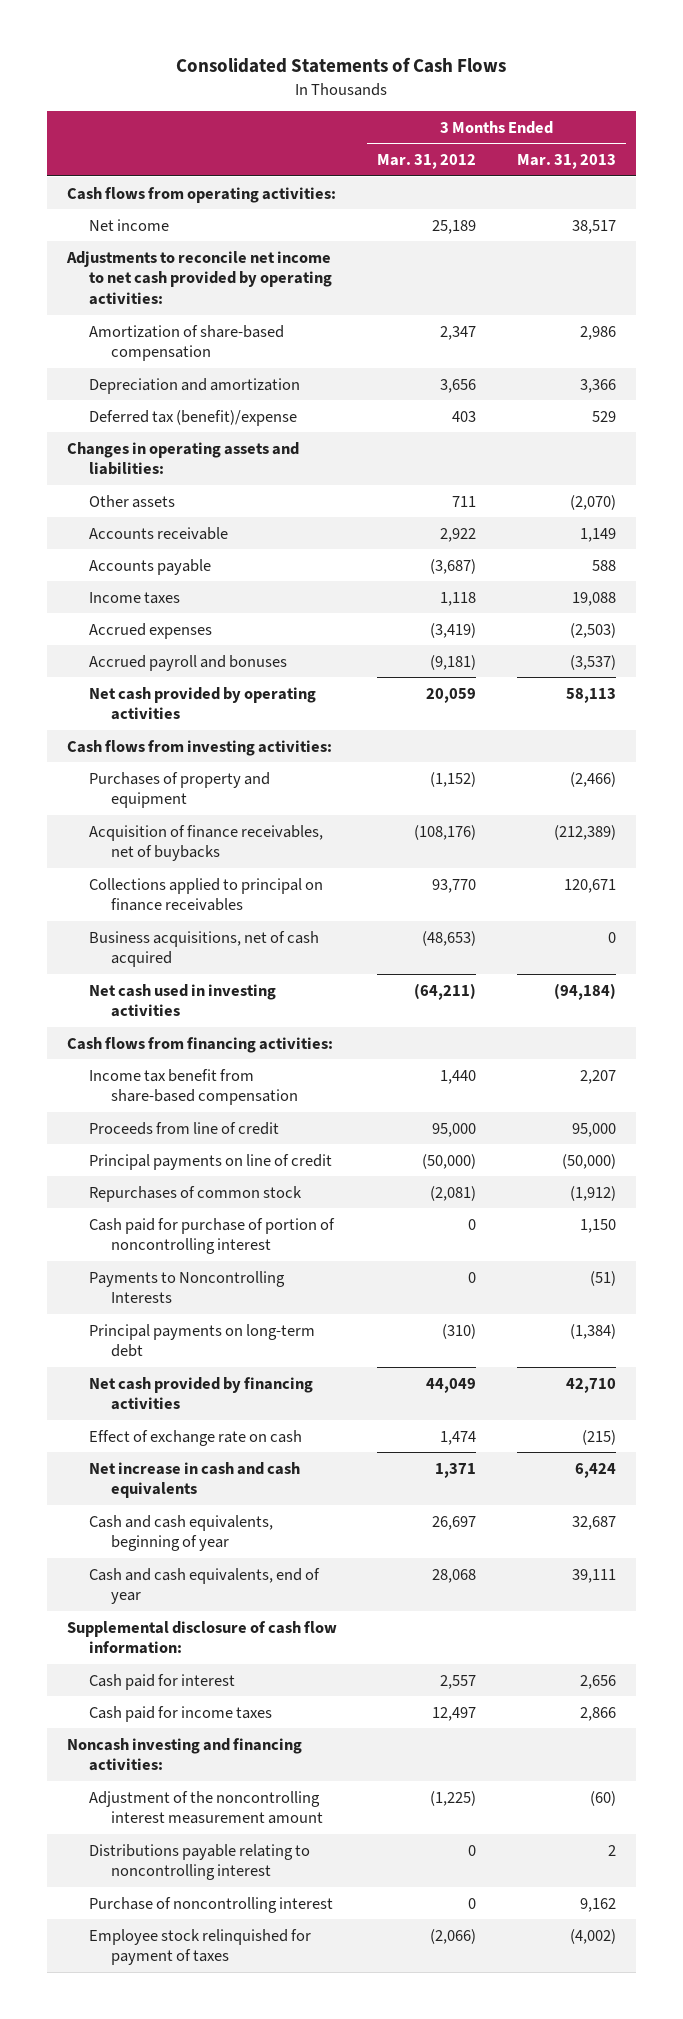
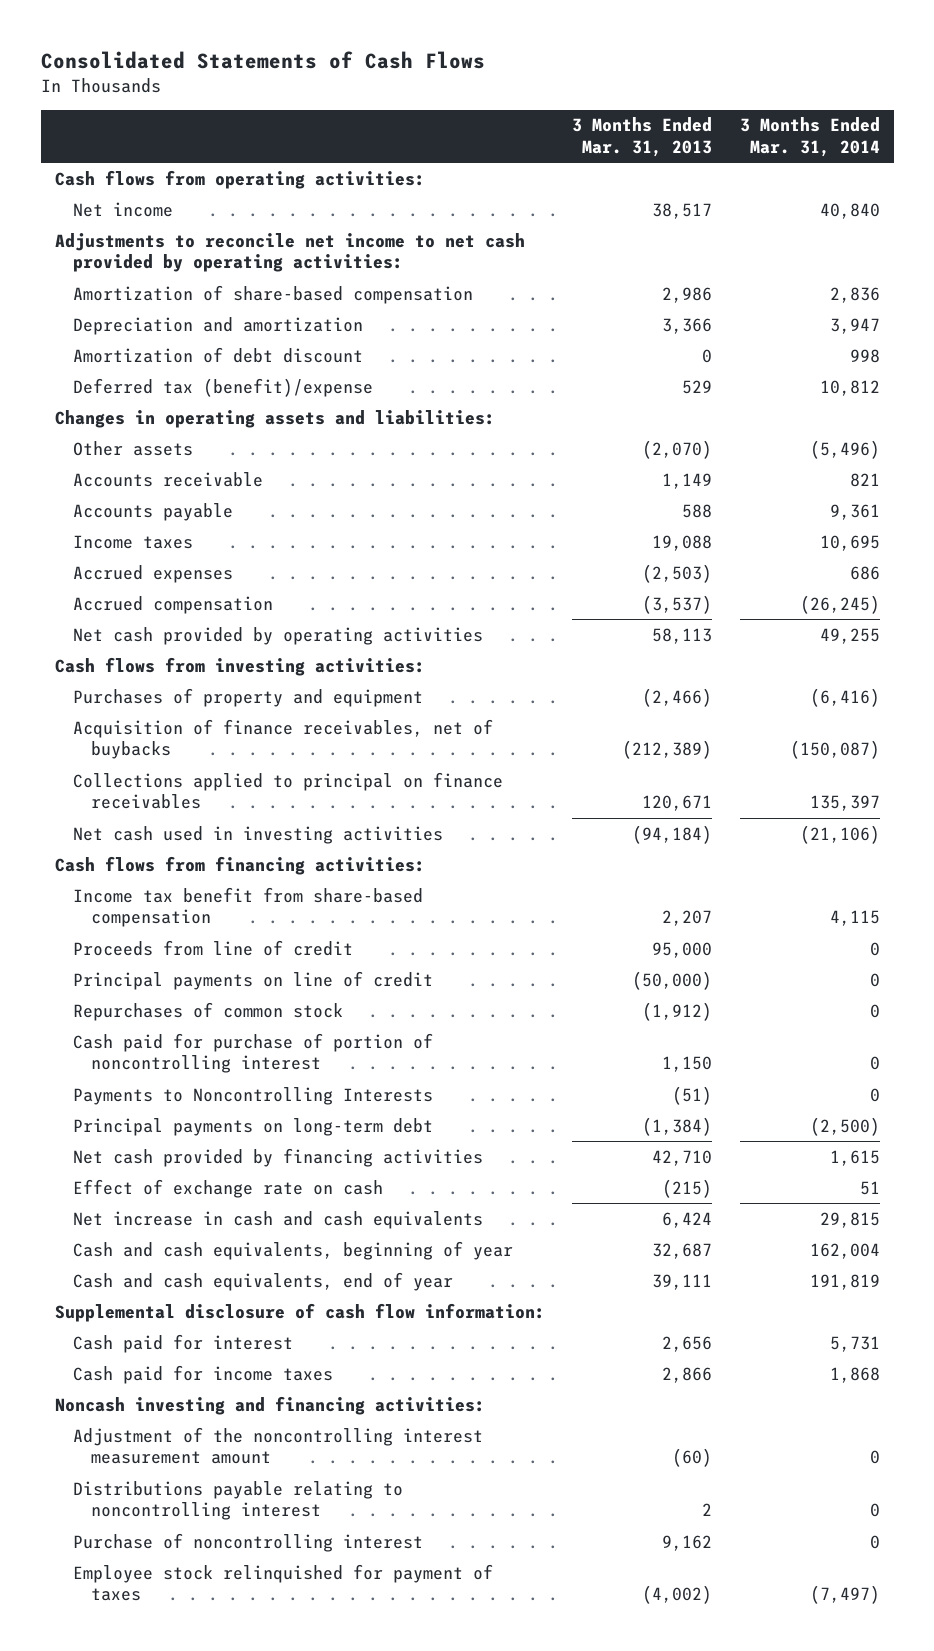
- | 3 Months Ended Mar. 31, 2012 | 3 Months Ended Mar. 31, 2013
+ | 3 Months Ended Mar. 31, 2013 | 3 Months Ended Mar. 31, 2014
+ Amortization of debt discount | 0 | 998
- Accrued payroll and bonuses | (9,181) | (3,537)
+ Accrued compensation | (3,537) | (26,245)
- Business acquisitions, net of cash acquired | (48,653) | 0

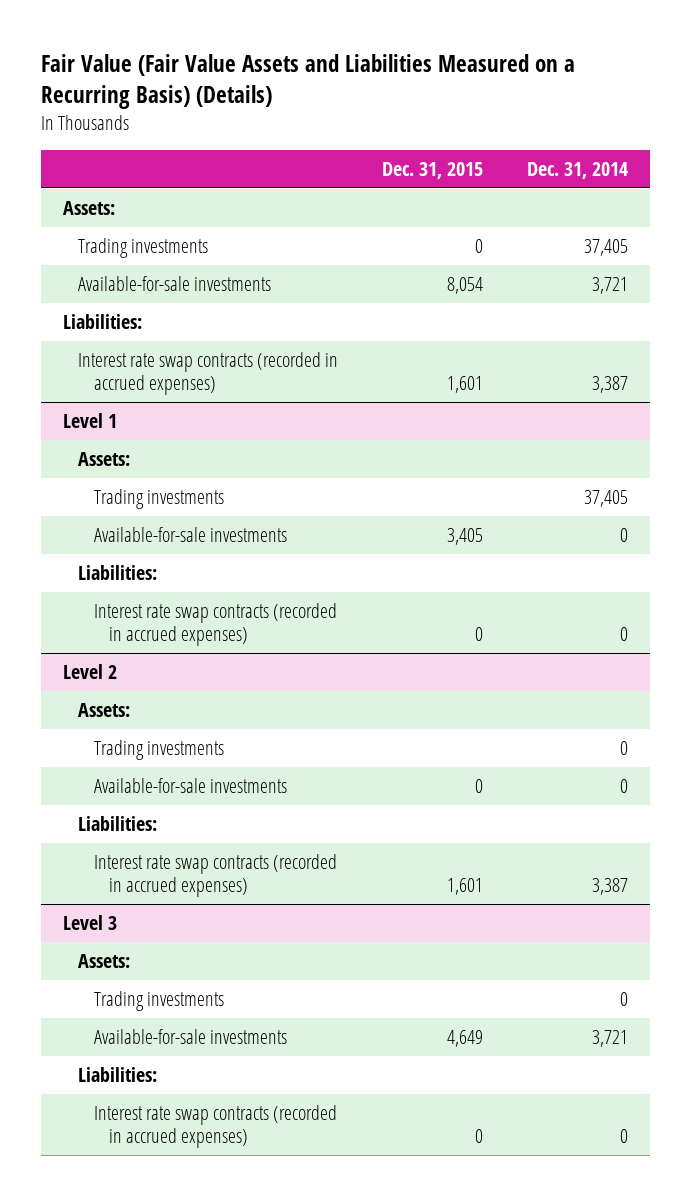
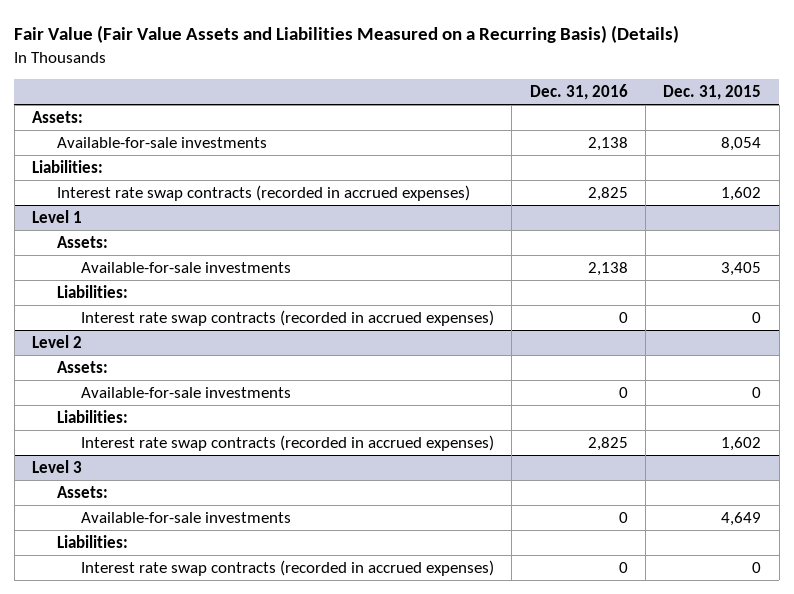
- | Dec. 31, 2015 | Dec. 31, 2014
+ | Dec. 31, 2016 | Dec. 31, 2015
- Trading investments | 0 | 37,405
- Interest rate swap contracts (recorded in accrued expenses) | 1,601 | 3,387
+ Interest rate swap contracts (recorded in accrued expenses) | 2,825 | 1,602
@ Level 1
- Trading investments | | 37,405
@ Level 2
- Trading investments | | 0
- Interest rate swap contracts (recorded in accrued expenses) | 1,601 | 3,387
+ Interest rate swap contracts (recorded in accrued expenses) | 2,825 | 1,602
@ Level 3
- Trading investments | | 0

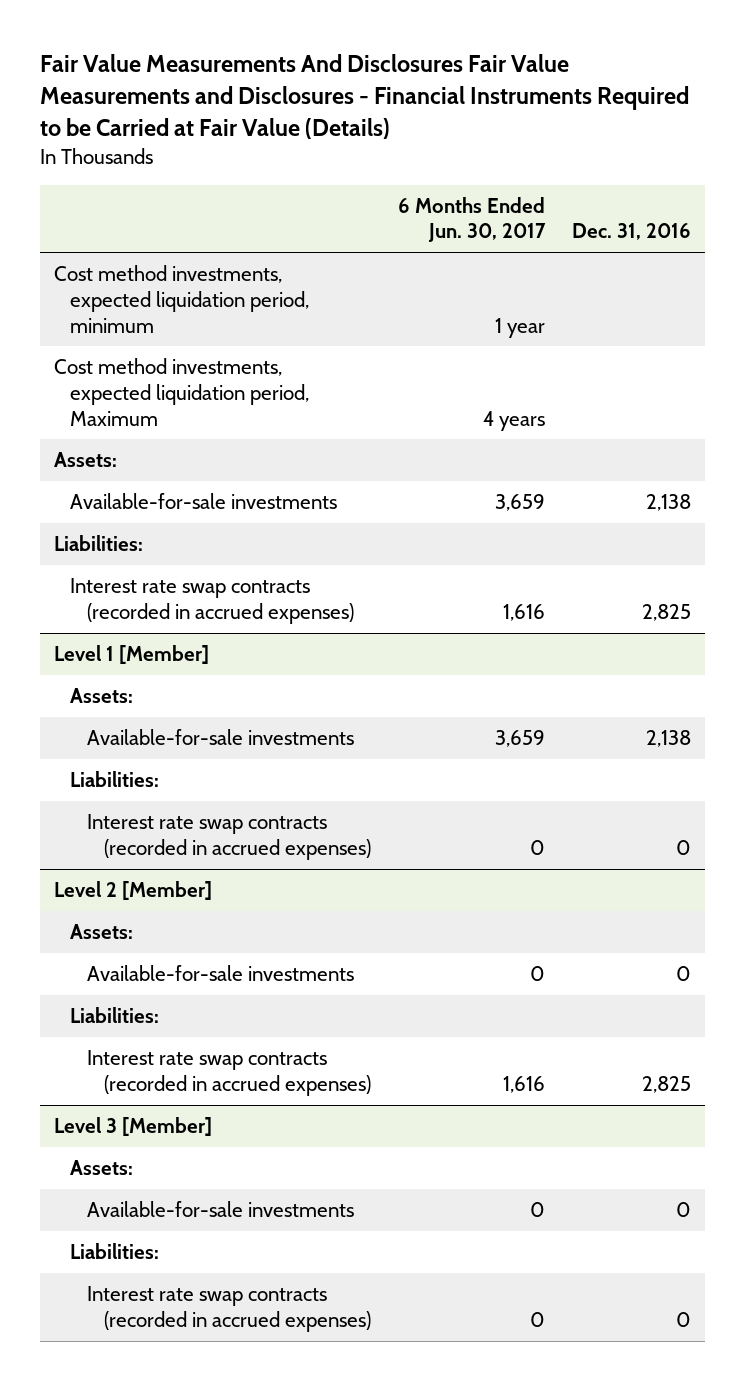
- Fair Value (Fair Value Assets and Liabilities Measured on a Recurring Basis) (Details)
+ Fair Value Measurements And Disclosures Fair Value Measurements and Disclosures - Financial Instruments Required to be Carried at Fair Value (Details)
- | Dec. 31, 2016 | Dec. 31, 2015
+ | 6 Months Ended Jun. 30, 2017 | Dec. 31, 2016
+ Cost method investments, expected liquidation period, minimum | 1 year |
+ Cost method investments, expected liquidation period, Maximum | 4 years |
- Level 1
+ Level 1 [Member]
- Level 2
+ Level 2 [Member]
- Level 3
+ Level 3 [Member]

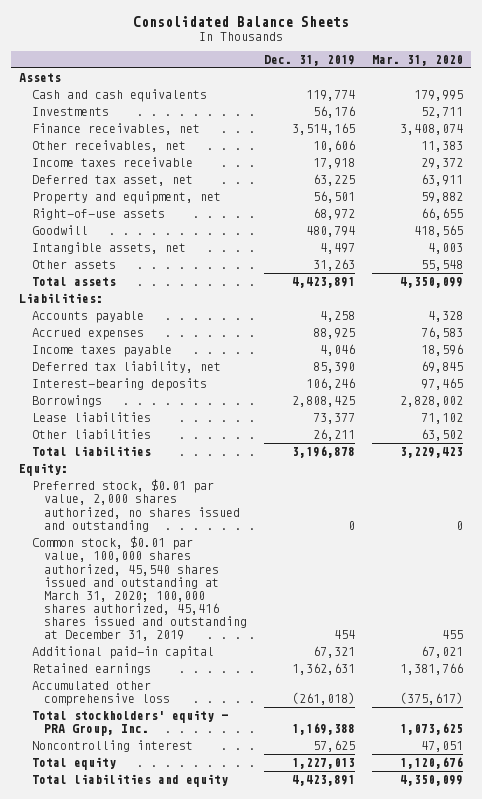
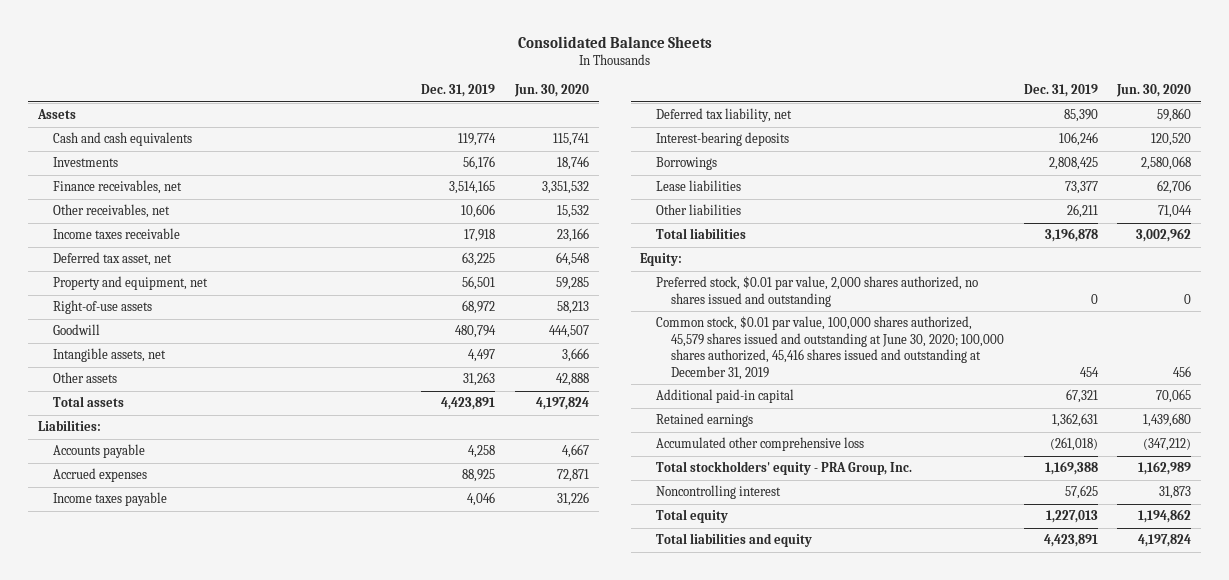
- | Dec. 31, 2019 | Mar. 31, 2020
+ | Dec. 31, 2019 | Jun. 30, 2020
- Common stock, $0.01 par value, 100,000 shares authorized, 45,540 shares issued and outstanding at March 31, 2020; 100,000 shares authorized, 45,416 shares issued and outstanding at December 31, 2019 | 454 | 455
+ Common stock, $0.01 par value, 100,000 shares authorized, 45,579 shares issued and outstanding at June 30, 2020; 100,000 shares authorized, 45,416 shares issued and outstanding at December 31, 2019 | 454 | 456

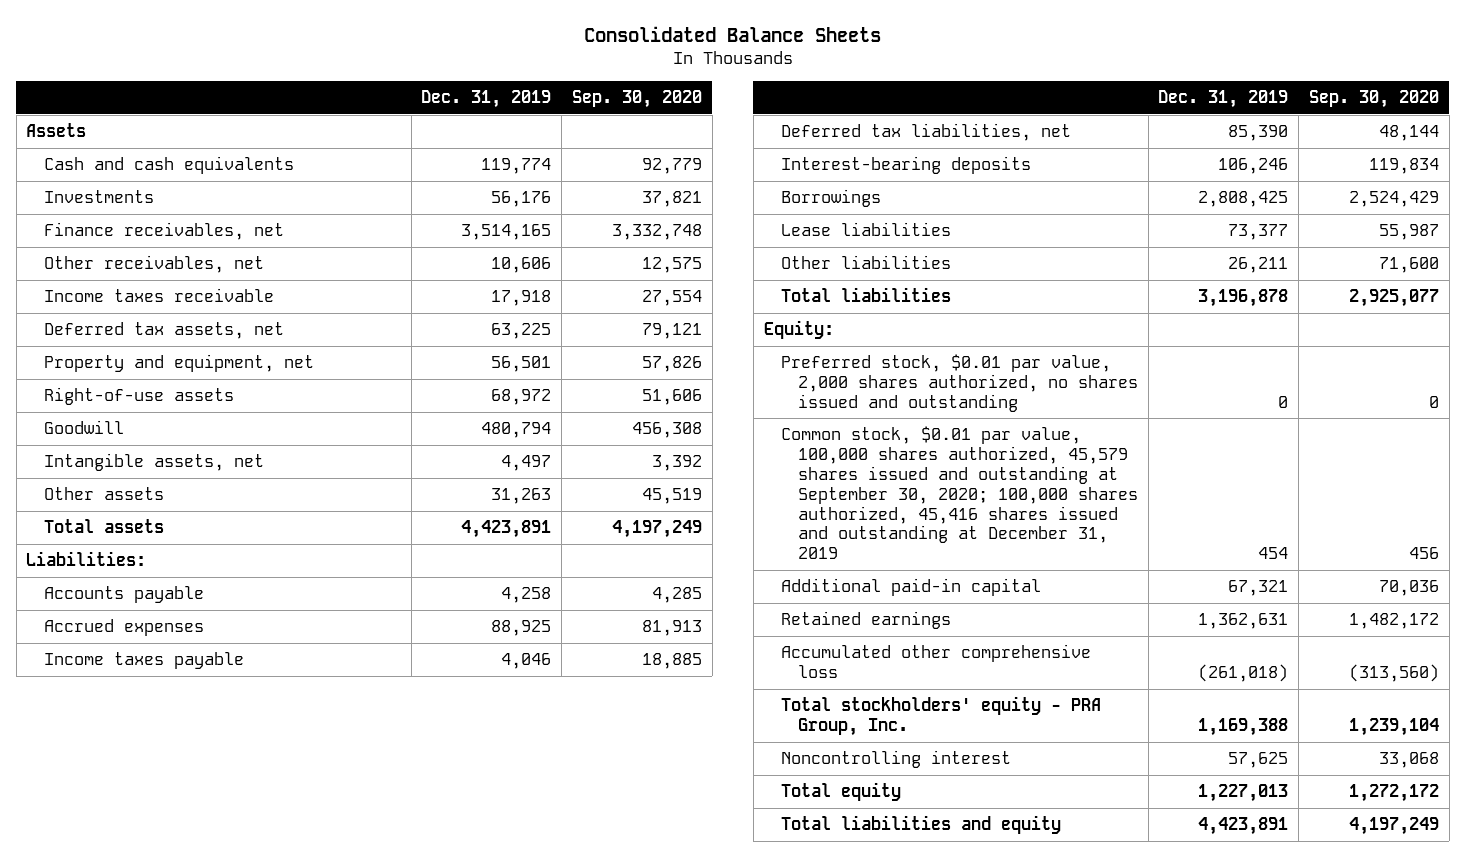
- | Dec. 31, 2019 | Jun. 30, 2020
+ | Dec. 31, 2019 | Sep. 30, 2020
- Deferred tax asset, net | 63,225 | 64,548
+ Deferred tax assets, net | 63,225 | 79,121
- Deferred tax liability, net | 85,390 | 59,860
+ Deferred tax liabilities, net | 85,390 | 48,144
- Common stock, $0.01 par value, 100,000 shares authorized, 45,579 shares issued and outstanding at June 30, 2020; 100,000 shares authorized, 45,416 shares issued and outstanding at December 31, 2019 | 454 | 456
+ Common stock, $0.01 par value, 100,000 shares authorized, 45,579 shares issued and outstanding at September 30, 2020; 100,000 shares authorized, 45,416 shares issued and outstanding at December 31, 2019 | 454 | 456

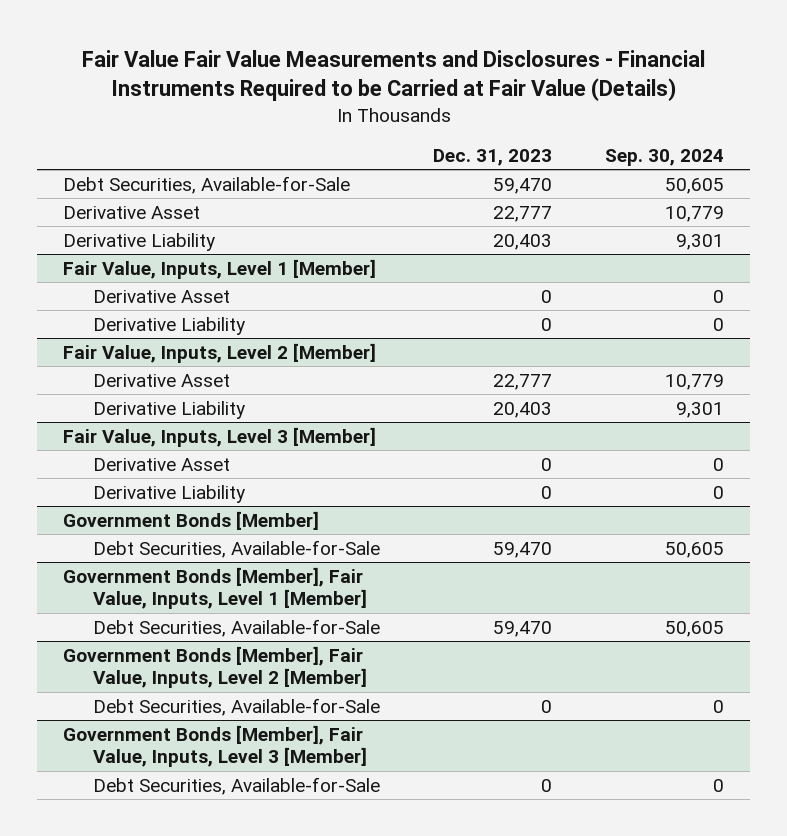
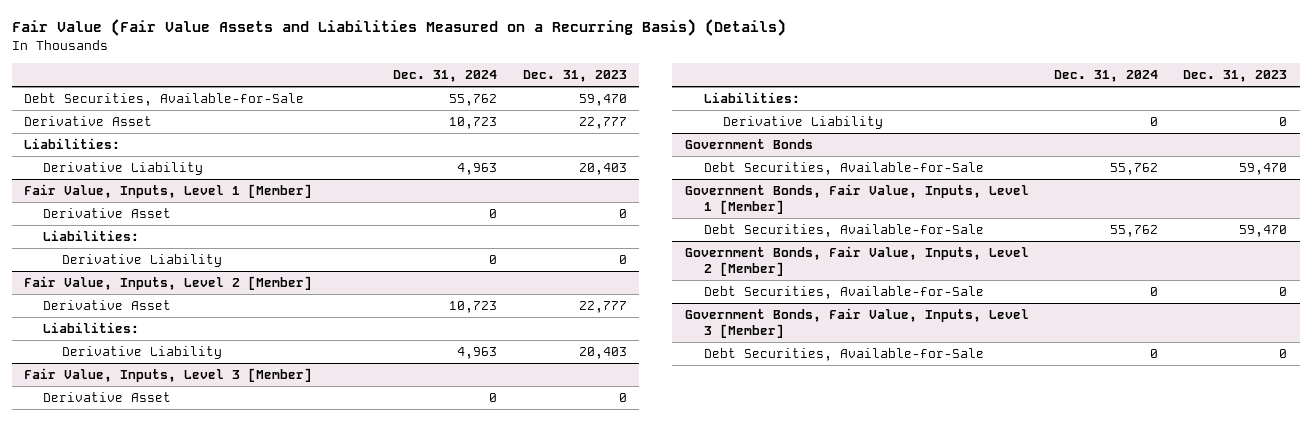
- Fair Value Fair Value Measurements and Disclosures - Financial Instruments Required to be Carried at Fair Value (Details)
+ Fair Value (Fair Value Assets and Liabilities Measured on a Recurring Basis) (Details)
- | Dec. 31, 2023 | Sep. 30, 2024
+ | Dec. 31, 2024 | Dec. 31, 2023
+ Liabilities:
@ Fair Value, Inputs, Level 1 [Member]
+ Liabilities:
@ Fair Value, Inputs, Level 2 [Member]
+ Liabilities:
@ Fair Value, Inputs, Level 3 [Member]
+ Liabilities:
- Government Bonds [Member]
+ Government Bonds
- Government Bonds [Member], Fair Value, Inputs, Level 1 [Member]
+ Government Bonds, Fair Value, Inputs, Level 1 [Member]
- Government Bonds [Member], Fair Value, Inputs, Level 2 [Member]
+ Government Bonds, Fair Value, Inputs, Level 2 [Member]
- Government Bonds [Member], Fair Value, Inputs, Level 3 [Member]
+ Government Bonds, Fair Value, Inputs, Level 3 [Member]

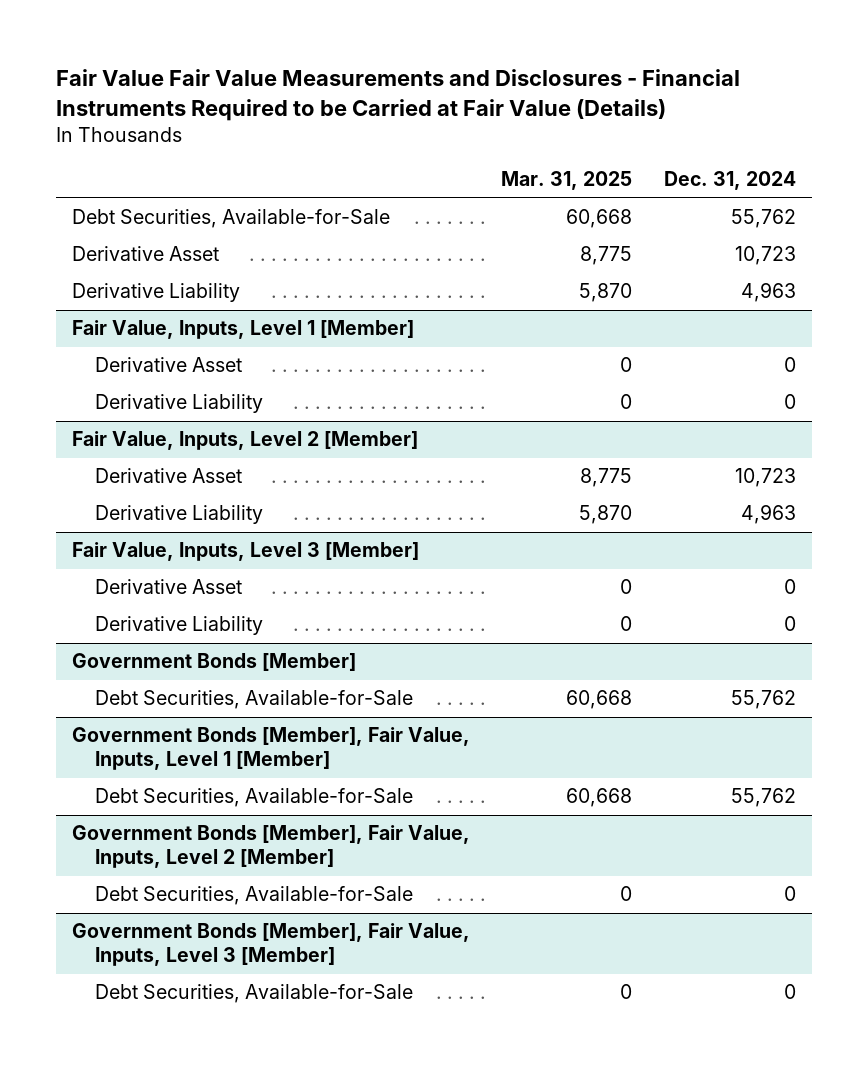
- Fair Value (Fair Value Assets and Liabilities Measured on a Recurring Basis) (Details)
+ Fair Value Fair Value Measurements and Disclosures - Financial Instruments Required to be Carried at Fair Value (Details)
- | Dec. 31, 2024 | Dec. 31, 2023
+ | Mar. 31, 2025 | Dec. 31, 2024
- Liabilities:
@ Fair Value, Inputs, Level 1 [Member]
- Liabilities:
@ Fair Value, Inputs, Level 2 [Member]
- Liabilities:
@ Fair Value, Inputs, Level 3 [Member]
- Liabilities:
- Government Bonds
+ Government Bonds [Member]
- Government Bonds, Fair Value, Inputs, Level 1 [Member]
+ Government Bonds [Member], Fair Value, Inputs, Level 1 [Member]
- Government Bonds, Fair Value, Inputs, Level 2 [Member]
+ Government Bonds [Member], Fair Value, Inputs, Level 2 [Member]
- Government Bonds, Fair Value, Inputs, Level 3 [Member]
+ Government Bonds [Member], Fair Value, Inputs, Level 3 [Member]

